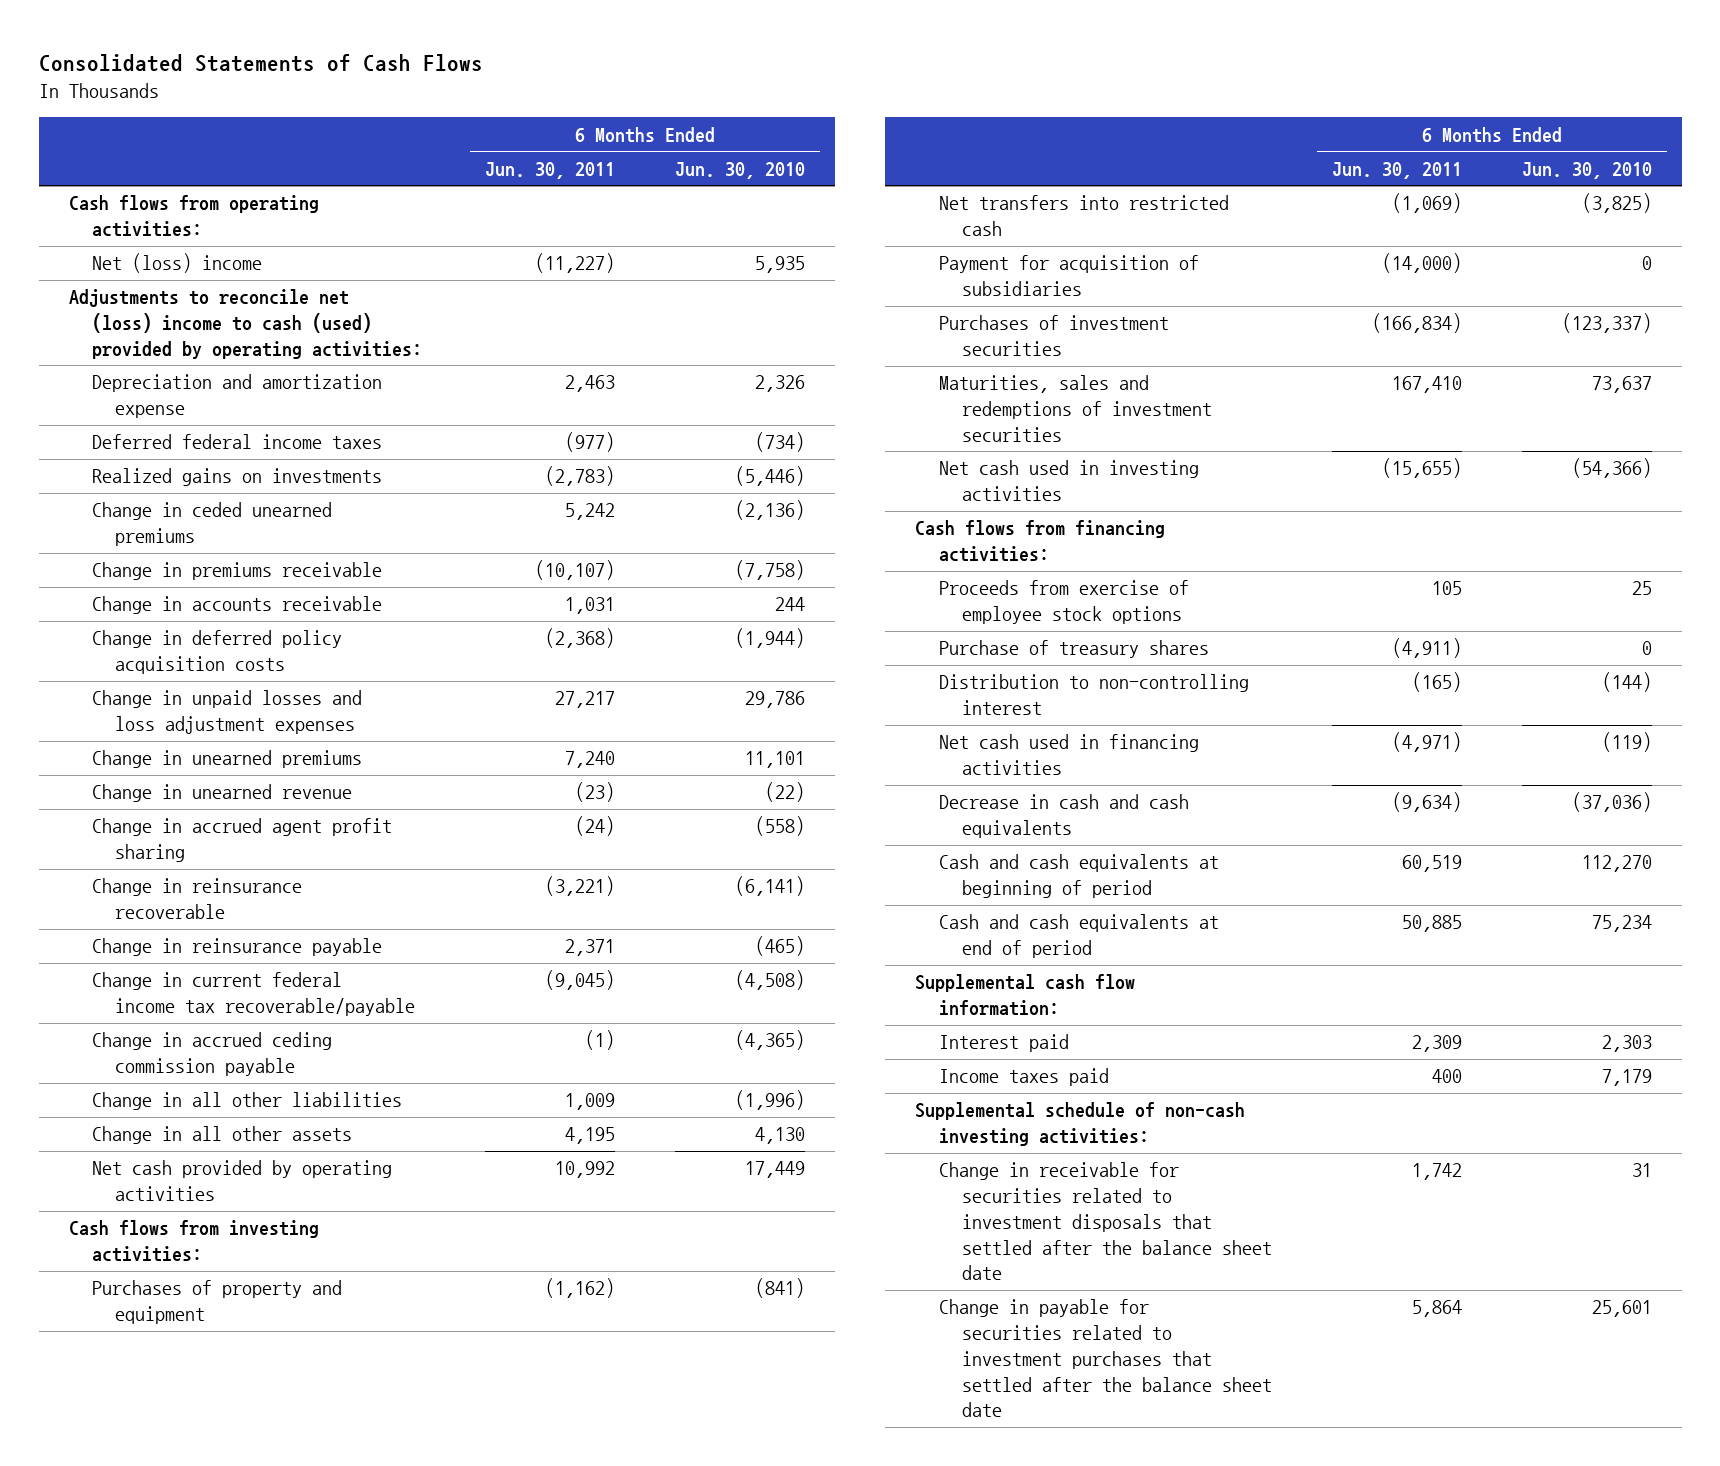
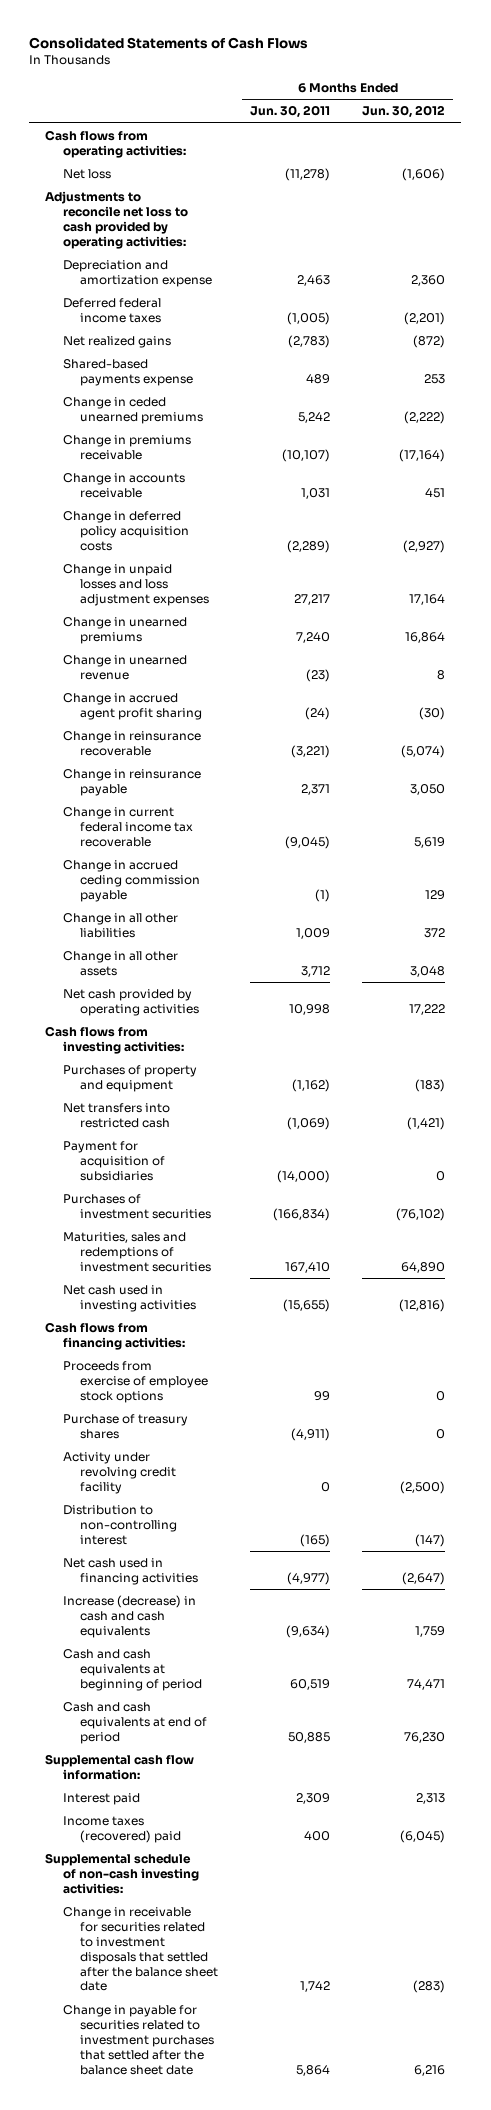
- | 6 Months Ended Jun. 30, 2011 | 6 Months Ended Jun. 30, 2010
+ | 6 Months Ended Jun. 30, 2011 | 6 Months Ended Jun. 30, 2012
- Net (loss) income | (11,227) | 5,935
- Adjustments to reconcile net (loss) income to cash (used) provided by operating activities:
+ Net loss | (11,278) | (1,606)
+ Adjustments to reconcile net loss to cash provided by operating activities:
- Deferred federal income taxes | (977) | (734)
- Realized gains on investments | (2,783) | (5,446)
+ Deferred federal income taxes | (1,005) | (2,201)
+ Net realized gains | (2,783) | (872)
+ Shared-based payments expense | 489 | 253
- Change in deferred policy acquisition costs | (2,368) | (1,944)
+ Change in deferred policy acquisition costs | (2,289) | (2,927)
- Change in current federal income tax recoverable/payable | (9,045) | (4,508)
+ Change in current federal income tax recoverable | (9,045) | 5,619
- Change in all other assets | 4,195 | 4,130
- Net cash provided by operating activities | 10,992 | 17,449
+ Change in all other assets | 3,712 | 3,048
+ Net cash provided by operating activities | 10,998 | 17,222
- Proceeds from exercise of employee stock options | 105 | 25
+ Proceeds from exercise of employee stock options | 99 | 0
+ Activity under revolving credit facility | 0 | (2,500)
- Net cash used in financing activities | (4,971) | (119)
- Decrease in cash and cash equivalents | (9,634) | (37,036)
+ Net cash used in financing activities | (4,977) | (2,647)
+ Increase (decrease) in cash and cash equivalents | (9,634) | 1,759
- Income taxes paid | 400 | 7,179
+ Income taxes (recovered) paid | 400 | (6,045)

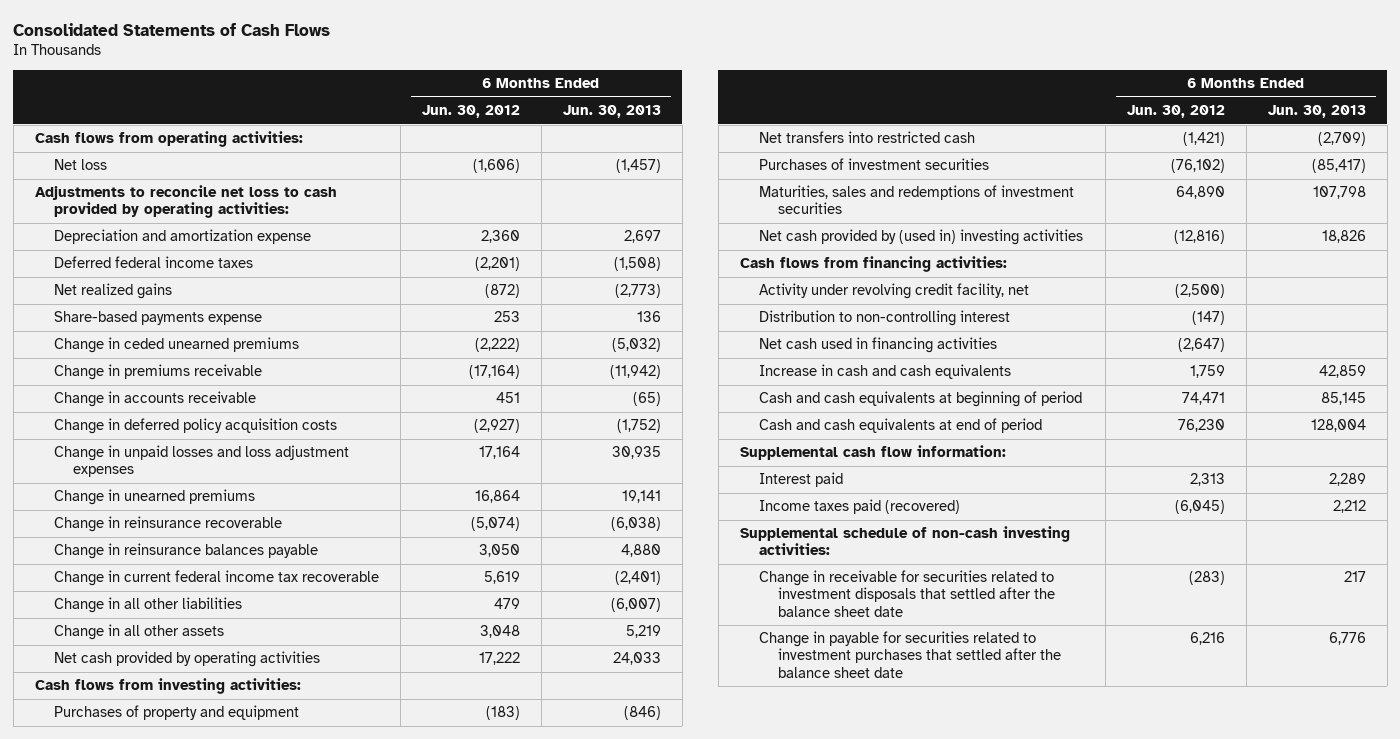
- | 6 Months Ended Jun. 30, 2011 | 6 Months Ended Jun. 30, 2012
+ | 6 Months Ended Jun. 30, 2012 | 6 Months Ended Jun. 30, 2013
- Shared-based payments expense | 489 | 253
+ Share-based payments expense | 253 | 136
- Change in unearned revenue | (23) | 8
- Change in accrued agent profit sharing | (24) | (30)
- Change in reinsurance payable | 2,371 | 3,050
+ Change in reinsurance balances payable | 3,050 | 4,880
- Change in accrued ceding commission payable | (1) | 129
- Change in all other liabilities | 1,009 | 372
+ Change in all other liabilities | 479 | (6,007)
- Payment for acquisition of subsidiaries | (14,000) | 0
- Net cash used in investing activities | (15,655) | (12,816)
+ Net cash provided by (used in) investing activities | (12,816) | 18,826
- Proceeds from exercise of employee stock options | 99 | 0
- Purchase of treasury shares | (4,911) | 0
- Activity under revolving credit facility | 0 | (2,500)
+ Activity under revolving credit facility, net | (2,500) |
- Increase (decrease) in cash and cash equivalents | (9,634) | 1,759
+ Increase in cash and cash equivalents | 1,759 | 42,859
- Income taxes (recovered) paid | 400 | (6,045)
+ Income taxes paid (recovered) | (6,045) | 2,212

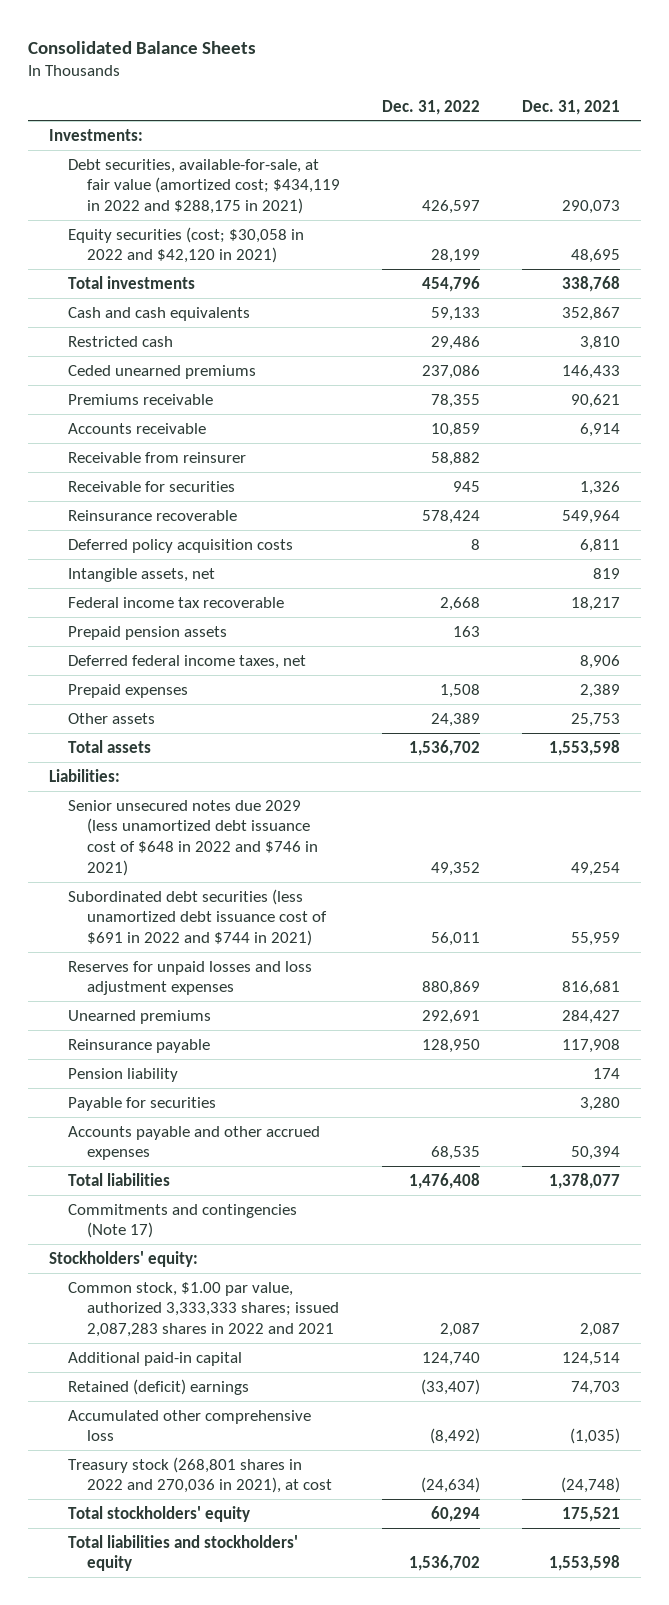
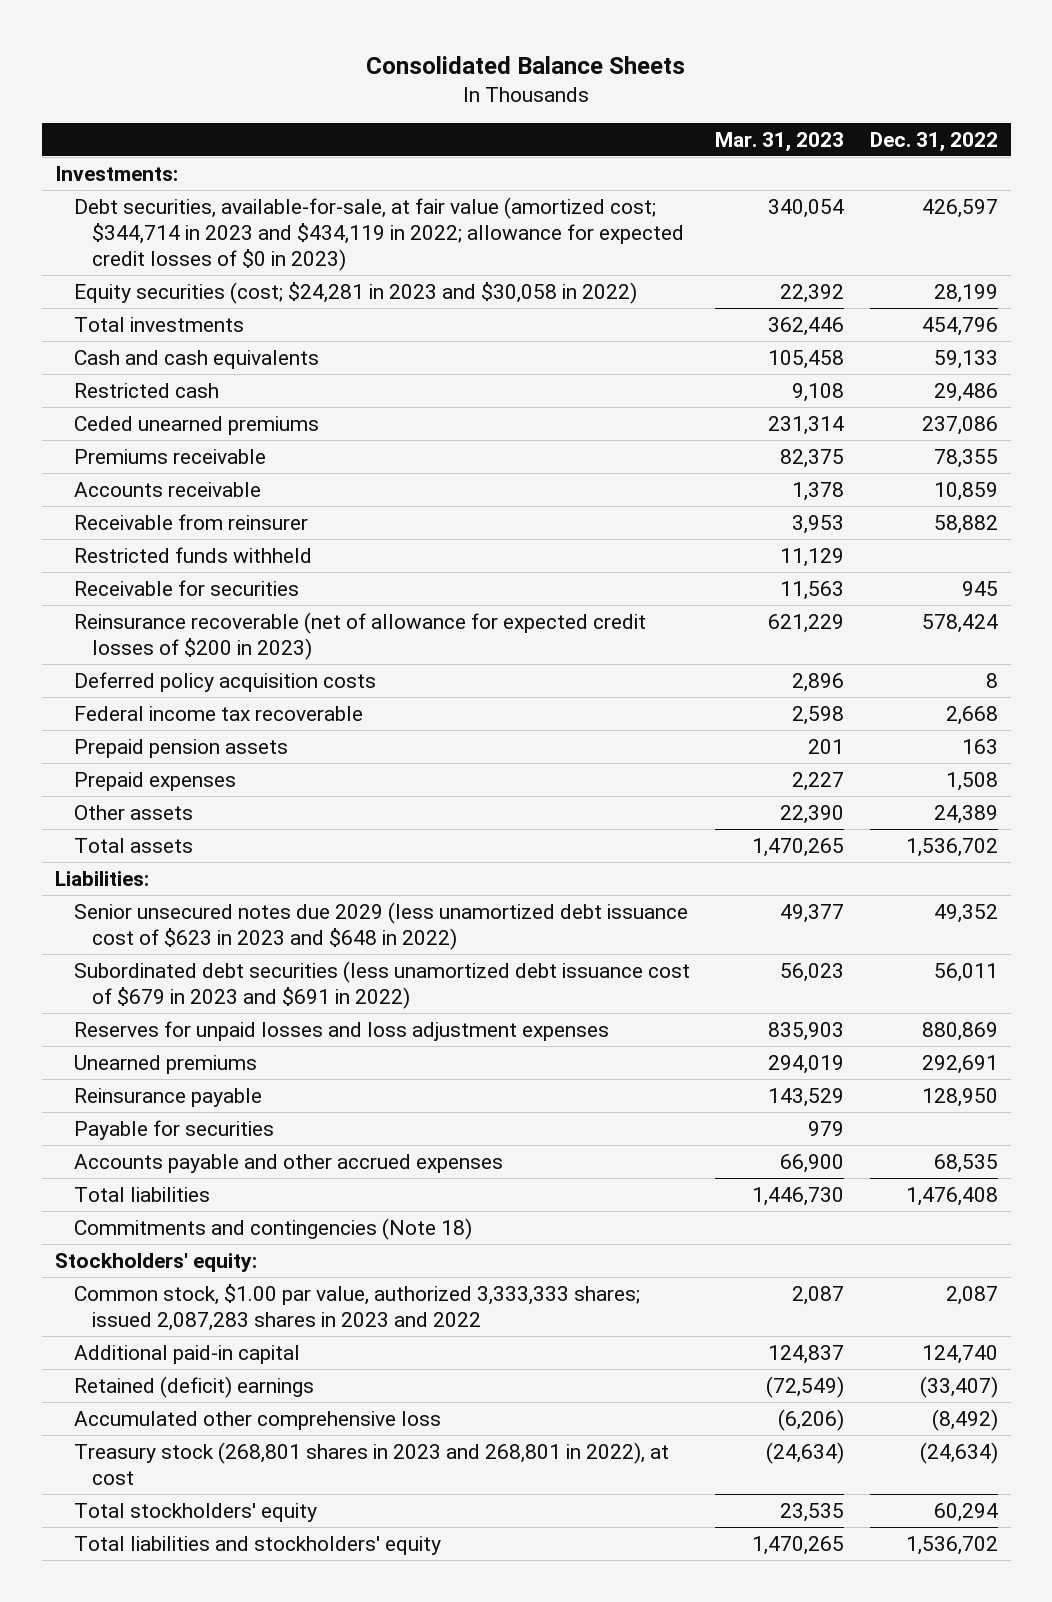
- | Dec. 31, 2022 | Dec. 31, 2021
+ | Mar. 31, 2023 | Dec. 31, 2022
- Debt securities, available-for-sale, at fair value (amortized cost; $434,119 in 2022 and $288,175 in 2021) | 426,597 | 290,073
- Equity securities (cost; $30,058 in 2022 and $42,120 in 2021) | 28,199 | 48,695
+ Debt securities, available-for-sale, at fair value (amortized cost; $344,714 in 2023 and $434,119 in 2022; allowance for expected credit losses of $0 in 2023) | 340,054 | 426,597
+ Equity securities (cost; $24,281 in 2023 and $30,058 in 2022) | 22,392 | 28,199
+ Restricted funds withheld | 11,129 |
- Reinsurance recoverable | 578,424 | 549,964
+ Reinsurance recoverable (net of allowance for expected credit losses of $200 in 2023) | 621,229 | 578,424
- Intangible assets, net | | 819
- Deferred federal income taxes, net | | 8,906
- Senior unsecured notes due 2029 (less unamortized debt issuance cost of $648 in 2022 and $746 in 2021) | 49,352 | 49,254
- Subordinated debt securities (less unamortized debt issuance cost of $691 in 2022 and $744 in 2021) | 56,011 | 55,959
+ Senior unsecured notes due 2029 (less unamortized debt issuance cost of $623 in 2023 and $648 in 2022) | 49,377 | 49,352
+ Subordinated debt securities (less unamortized debt issuance cost of $679 in 2023 and $691 in 2022) | 56,023 | 56,011
- Pension liability | | 174
- Commitments and contingencies (Note 17)
+ Commitments and contingencies (Note 18)
- Common stock, $1.00 par value, authorized 3,333,333 shares; issued 2,087,283 shares in 2022 and 2021 | 2,087 | 2,087
+ Common stock, $1.00 par value, authorized 3,333,333 shares; issued 2,087,283 shares in 2023 and 2022 | 2,087 | 2,087
- Treasury stock (268,801 shares in 2022 and 270,036 in 2021), at cost | (24,634) | (24,748)
+ Treasury stock (268,801 shares in 2023 and 268,801 in 2022), at cost | (24,634) | (24,634)

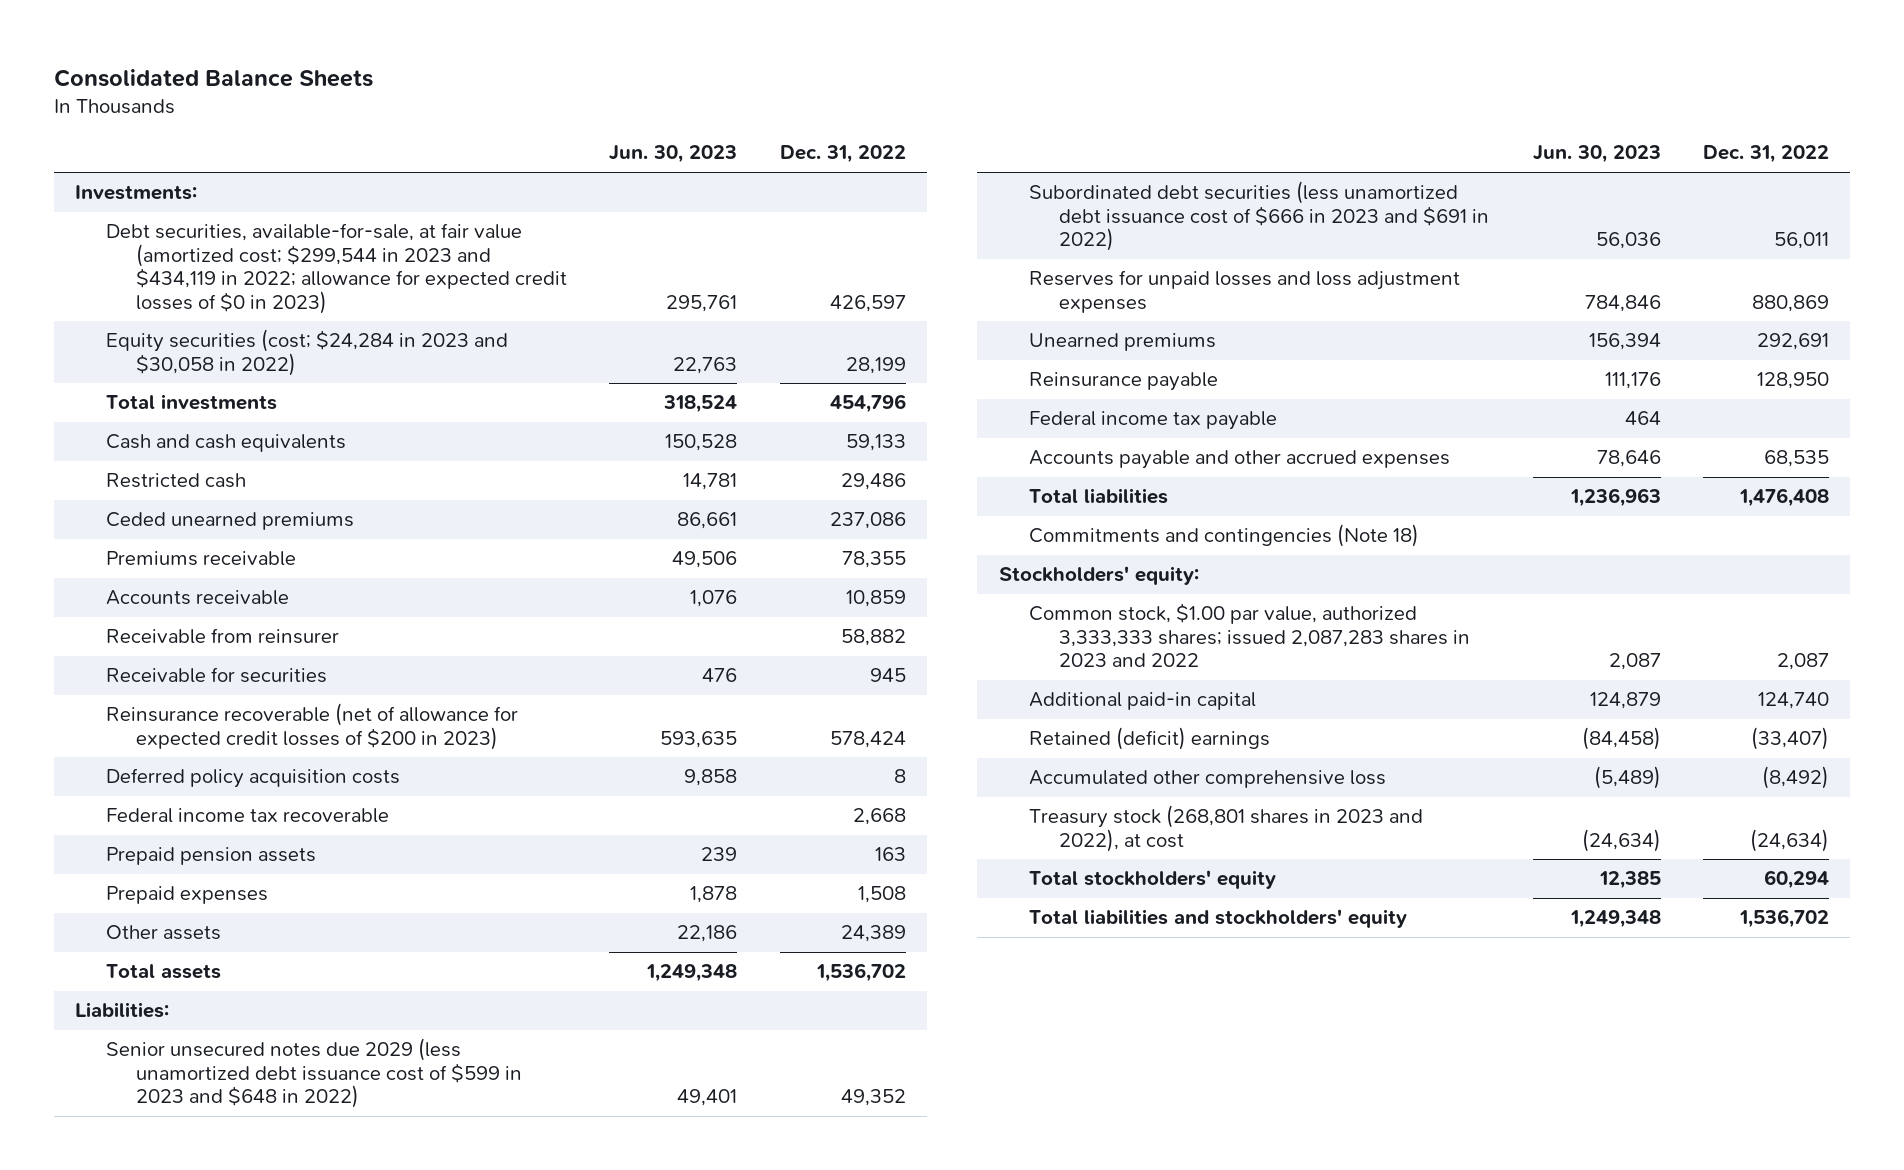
- | Mar. 31, 2023 | Dec. 31, 2022
+ | Jun. 30, 2023 | Dec. 31, 2022
- Debt securities, available-for-sale, at fair value (amortized cost; $344,714 in 2023 and $434,119 in 2022; allowance for expected credit losses of $0 in 2023) | 340,054 | 426,597
- Equity securities (cost; $24,281 in 2023 and $30,058 in 2022) | 22,392 | 28,199
+ Debt securities, available-for-sale, at fair value (amortized cost; $299,544 in 2023 and $434,119 in 2022; allowance for expected credit losses of $0 in 2023) | 295,761 | 426,597
+ Equity securities (cost; $24,284 in 2023 and $30,058 in 2022) | 22,763 | 28,199
- Restricted funds withheld | 11,129 |
- Senior unsecured notes due 2029 (less unamortized debt issuance cost of $623 in 2023 and $648 in 2022) | 49,377 | 49,352
- Subordinated debt securities (less unamortized debt issuance cost of $679 in 2023 and $691 in 2022) | 56,023 | 56,011
+ Senior unsecured notes due 2029 (less unamortized debt issuance cost of $599 in 2023 and $648 in 2022) | 49,401 | 49,352
+ Subordinated debt securities (less unamortized debt issuance cost of $666 in 2023 and $691 in 2022) | 56,036 | 56,011
- Payable for securities | 979 |
+ Federal income tax payable | 464 |
- Treasury stock (268,801 shares in 2023 and 268,801 in 2022), at cost | (24,634) | (24,634)
+ Treasury stock (268,801 shares in 2023 and 2022), at cost | (24,634) | (24,634)

